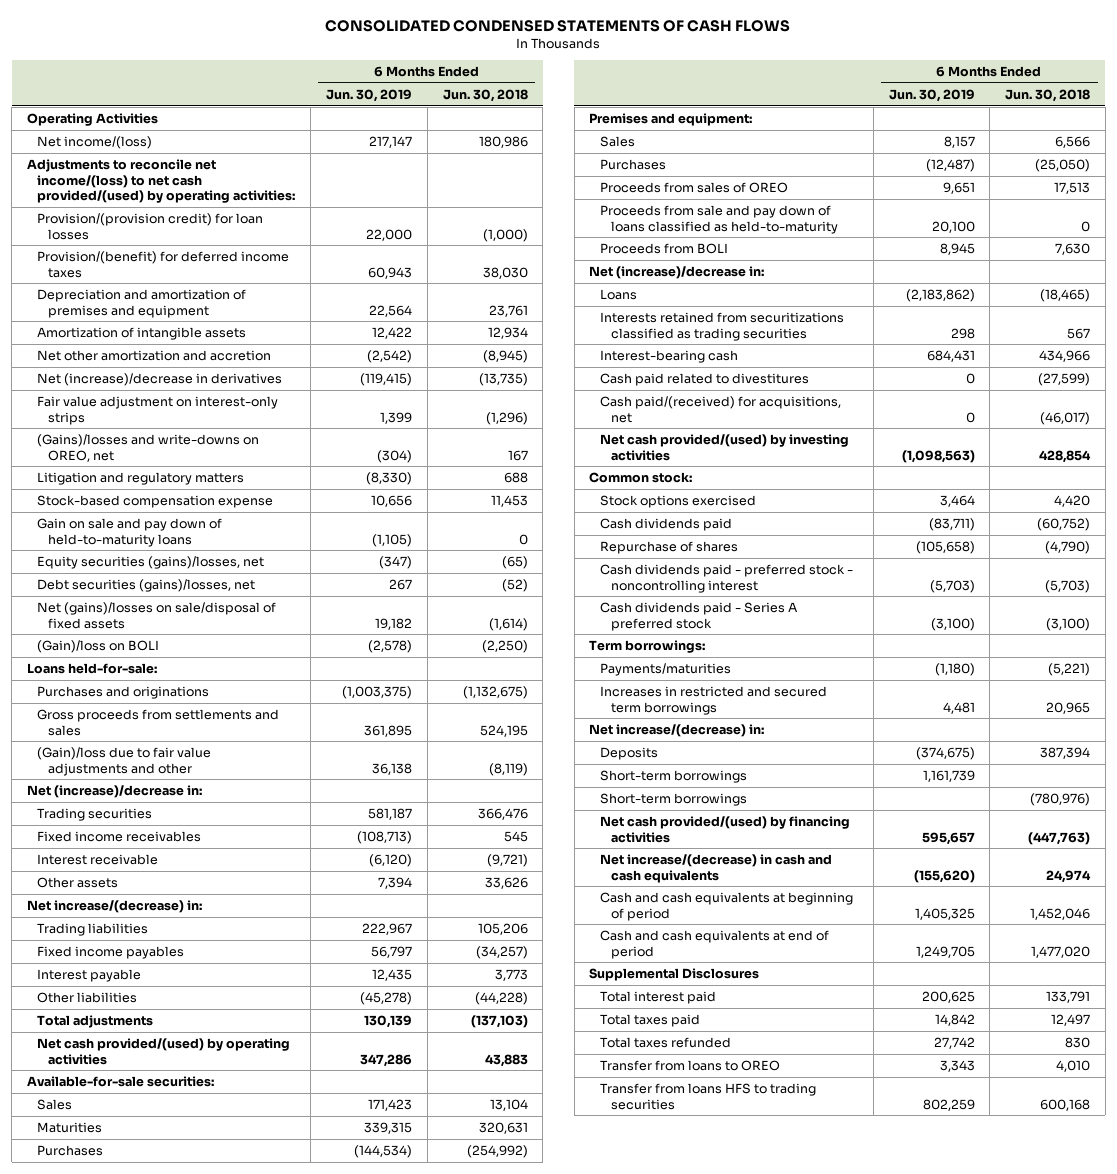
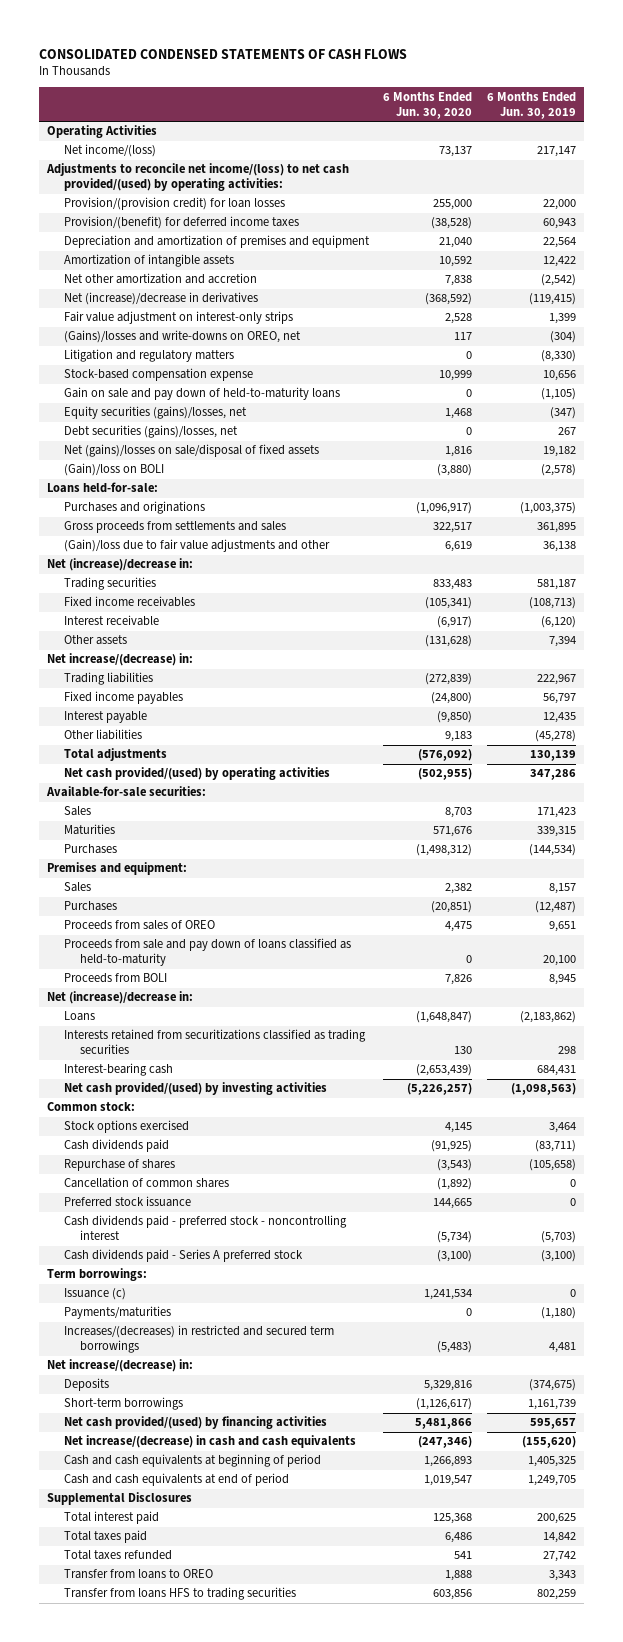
- | 6 Months Ended Jun. 30, 2019 | 6 Months Ended Jun. 30, 2018
+ | 6 Months Ended Jun. 30, 2020 | 6 Months Ended Jun. 30, 2019
- Cash paid related to divestitures | 0 | (27,599)
- Cash paid/(received) for acquisitions, net | 0 | (46,017)
+ Cancellation of common shares | (1,892) | 0
+ Preferred stock issuance | 144,665 | 0
+ Issuance (c) | 1,241,534 | 0
- Increases in restricted and secured term borrowings | 4,481 | 20,965
+ Increases/(decreases) in restricted and secured term borrowings | (5,483) | 4,481
- Short-term borrowings | | (780,976)

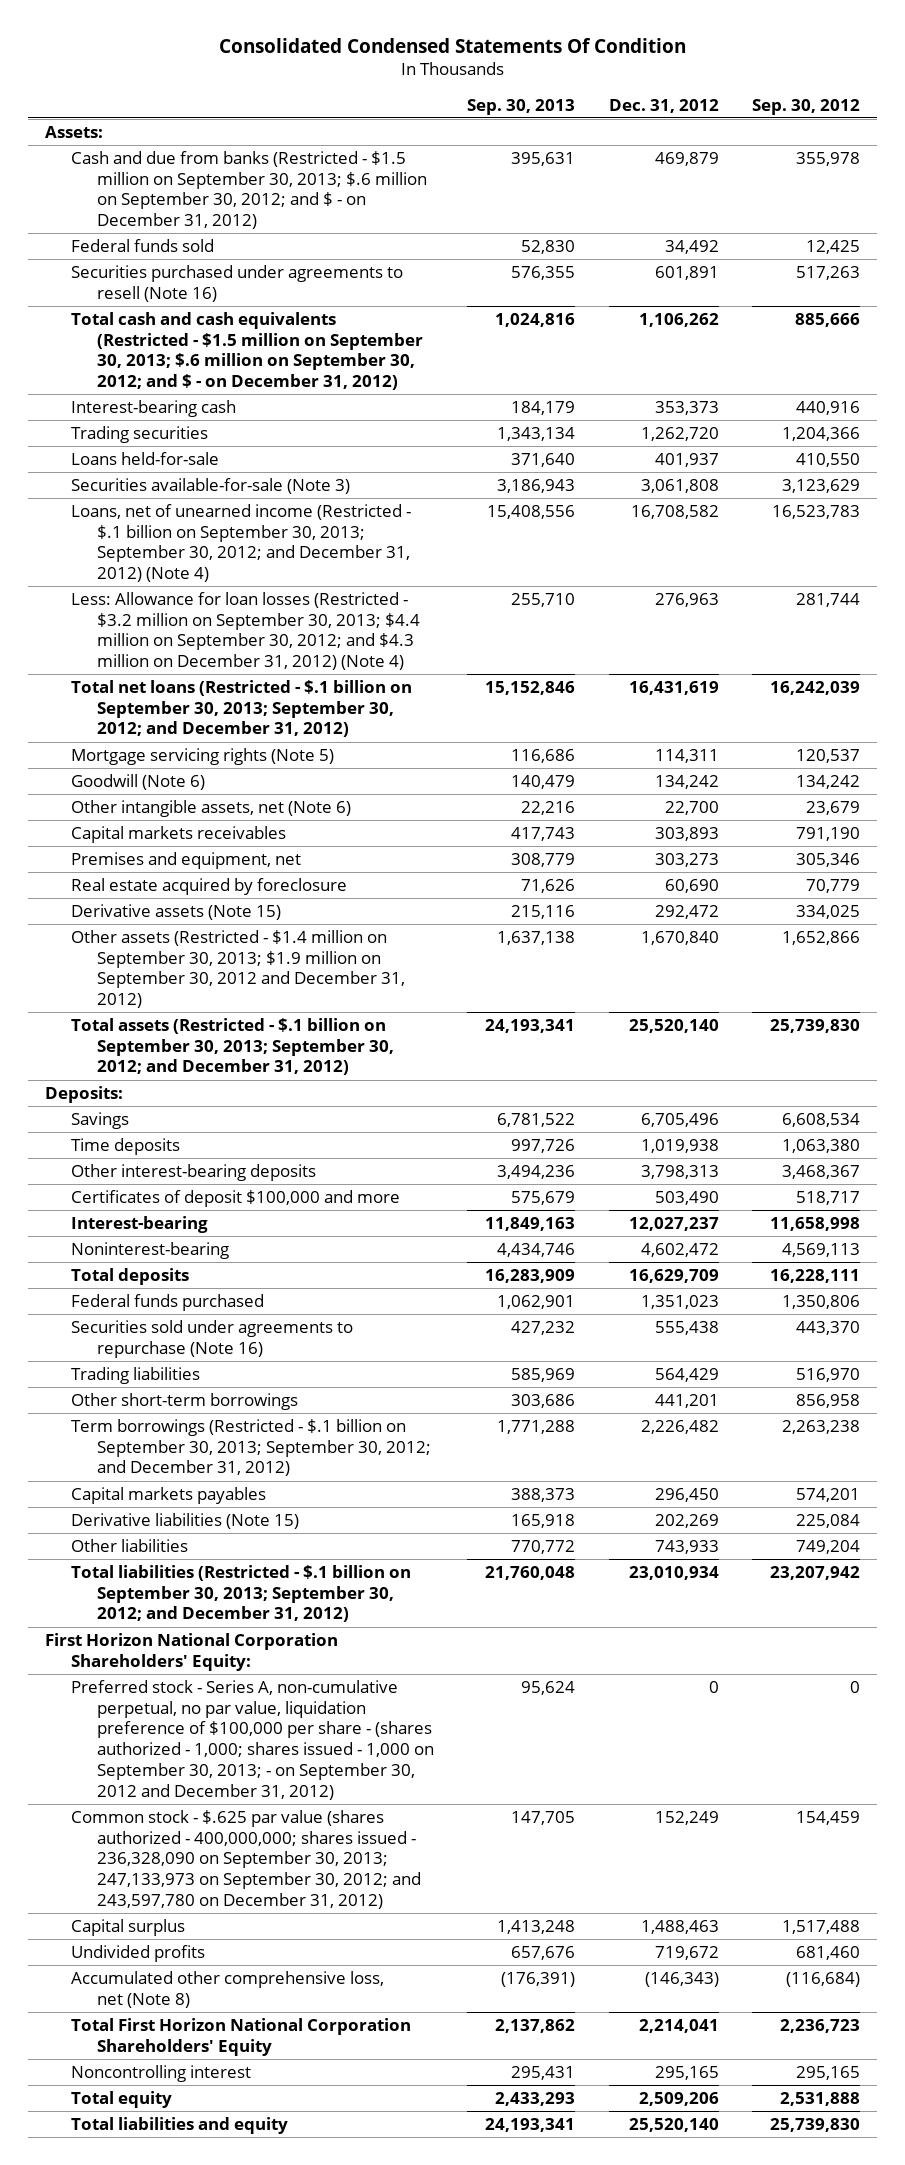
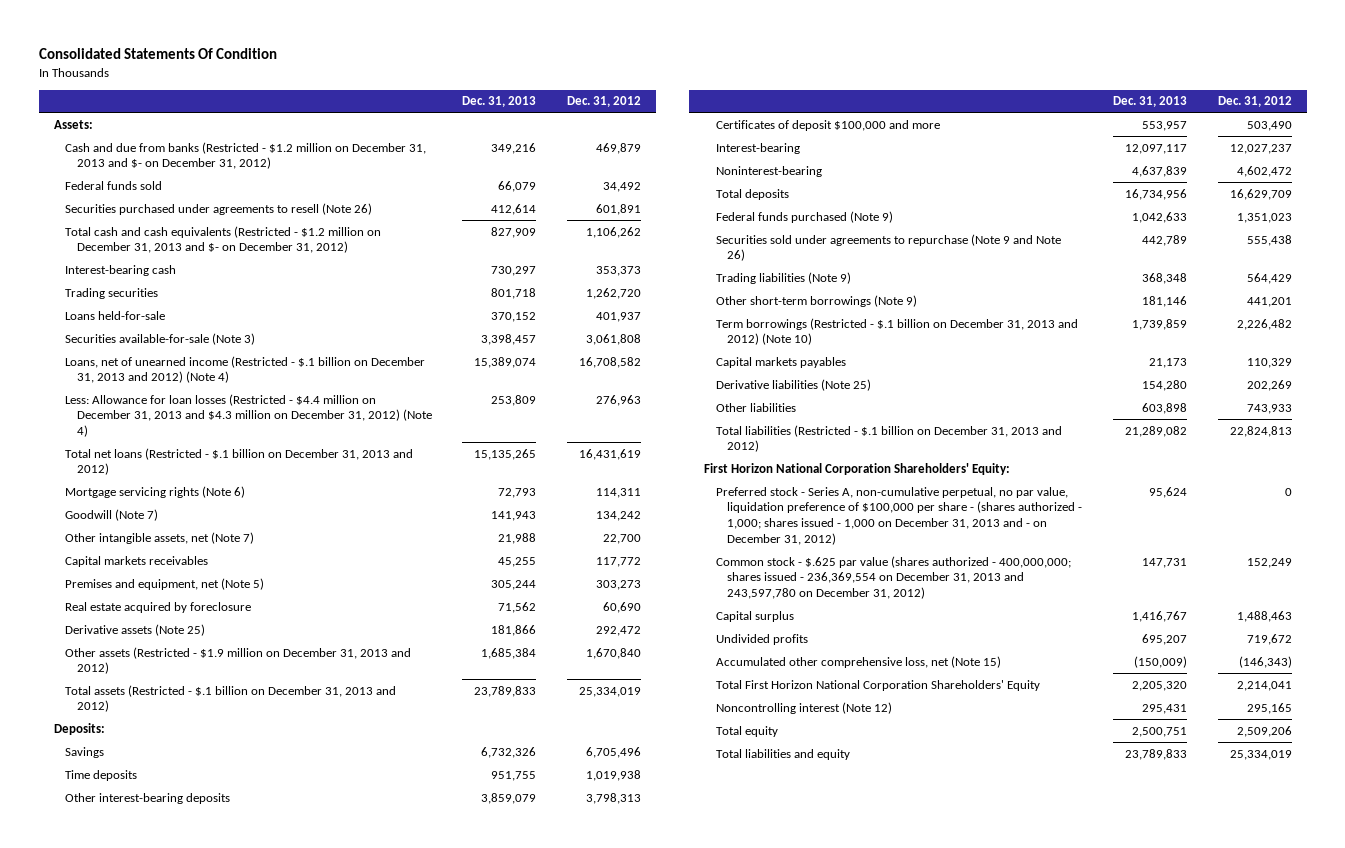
- Consolidated Condensed Statements Of Condition
+ Consolidated Statements Of Condition
- | Sep. 30, 2013 | Dec. 31, 2012 | Sep. 30, 2012
+ | Dec. 31, 2013 | Dec. 31, 2012
- Cash and due from banks (Restricted - $1.5 million on September 30, 2013; $.6 million on September 30, 2012; and $ - on December 31, 2012) | 395,631 | 469,879 | 355,978
+ Cash and due from banks (Restricted - $1.2 million on December 31, 2013 and $- on December 31, 2012) | 349,216 | 469,879
- Securities purchased under agreements to resell (Note 16) | 576,355 | 601,891 | 517,263
- Total cash and cash equivalents (Restricted - $1.5 million on September 30, 2013; $.6 million on September 30, 2012; and $ - on December 31, 2012) | 1,024,816 | 1,106,262 | 885,666
+ Securities purchased under agreements to resell (Note 26) | 412,614 | 601,891
+ Total cash and cash equivalents (Restricted - $1.2 million on December 31, 2013 and $- on December 31, 2012) | 827,909 | 1,106,262
- Loans, net of unearned income (Restricted - $.1 billion on September 30, 2013; September 30, 2012; and December 31, 2012) (Note 4) | 15,408,556 | 16,708,582 | 16,523,783
- Less: Allowance for loan losses (Restricted - $3.2 million on September 30, 2013; $4.4 million on September 30, 2012; and $4.3 million on December 31, 2012) (Note 4) | 255,710 | 276,963 | 281,744
- Total net loans (Restricted - $.1 billion on September 30, 2013; September 30, 2012; and December 31, 2012) | 15,152,846 | 16,431,619 | 16,242,039
- Mortgage servicing rights (Note 5) | 116,686 | 114,311 | 120,537
- Goodwill (Note 6) | 140,479 | 134,242 | 134,242
- Other intangible assets, net (Note 6) | 22,216 | 22,700 | 23,679
- Capital markets receivables | 417,743 | 303,893 | 791,190
- Premises and equipment, net | 308,779 | 303,273 | 305,346
+ Loans, net of unearned income (Restricted - $.1 billion on December 31, 2013 and 2012) (Note 4) | 15,389,074 | 16,708,582
+ Less: Allowance for loan losses (Restricted - $4.4 million on December 31, 2013 and $4.3 million on December 31, 2012) (Note 4) | 253,809 | 276,963
+ Total net loans (Restricted - $.1 billion on December 31, 2013 and 2012) | 15,135,265 | 16,431,619
+ Mortgage servicing rights (Note 6) | 72,793 | 114,311
+ Goodwill (Note 7) | 141,943 | 134,242
+ Other intangible assets, net (Note 7) | 21,988 | 22,700
+ Capital markets receivables | 45,255 | 117,772
+ Premises and equipment, net (Note 5) | 305,244 | 303,273
- Derivative assets (Note 15) | 215,116 | 292,472 | 334,025
- Other assets (Restricted - $1.4 million on September 30, 2013; $1.9 million on September 30, 2012 and December 31, 2012) | 1,637,138 | 1,670,840 | 1,652,866
- Total assets (Restricted - $.1 billion on September 30, 2013; September 30, 2012; and December 31, 2012) | 24,193,341 | 25,520,140 | 25,739,830
+ Derivative assets (Note 25) | 181,866 | 292,472
+ Other assets (Restricted - $1.9 million on December 31, 2013 and 2012) | 1,685,384 | 1,670,840
+ Total assets (Restricted - $.1 billion on December 31, 2013 and 2012) | 23,789,833 | 25,334,019
- Federal funds purchased | 1,062,901 | 1,351,023 | 1,350,806
- Securities sold under agreements to repurchase (Note 16) | 427,232 | 555,438 | 443,370
- Trading liabilities | 585,969 | 564,429 | 516,970
- Other short-term borrowings | 303,686 | 441,201 | 856,958
- Term borrowings (Restricted - $.1 billion on September 30, 2013; September 30, 2012; and December 31, 2012) | 1,771,288 | 2,226,482 | 2,263,238
- Capital markets payables | 388,373 | 296,450 | 574,201
- Derivative liabilities (Note 15) | 165,918 | 202,269 | 225,084
+ Federal funds purchased (Note 9) | 1,042,633 | 1,351,023
+ Securities sold under agreements to repurchase (Note 9 and Note 26) | 442,789 | 555,438
+ Trading liabilities (Note 9) | 368,348 | 564,429
+ Other short-term borrowings (Note 9) | 181,146 | 441,201
+ Term borrowings (Restricted - $.1 billion on December 31, 2013 and 2012) (Note 10) | 1,739,859 | 2,226,482
+ Capital markets payables | 21,173 | 110,329
+ Derivative liabilities (Note 25) | 154,280 | 202,269
- Total liabilities (Restricted - $.1 billion on September 30, 2013; September 30, 2012; and December 31, 2012) | 21,760,048 | 23,010,934 | 23,207,942
+ Total liabilities (Restricted - $.1 billion on December 31, 2013 and 2012) | 21,289,082 | 22,824,813
- Preferred stock - Series A, non-cumulative perpetual, no par value, liquidation preference of $100,000 per share - (shares authorized - 1,000; shares issued - 1,000 on September 30, 2013; - on September 30, 2012 and December 31, 2012) | 95,624 | 0 | 0
- Common stock - $.625 par value (shares authorized - 400,000,000; shares issued - 236,328,090 on September 30, 2013; 247,133,973 on September 30, 2012; and 243,597,780 on December 31, 2012) | 147,705 | 152,249 | 154,459
+ Preferred stock - Series A, non-cumulative perpetual, no par value, liquidation preference of $100,000 per share - (shares authorized - 1,000; shares issued - 1,000 on December 31, 2013 and - on December 31, 2012) | 95,624 | 0
+ Common stock - $.625 par value (shares authorized - 400,000,000; shares issued - 236,369,554 on December 31, 2013 and 243,597,780 on December 31, 2012) | 147,731 | 152,249
- Accumulated other comprehensive loss, net (Note 8) | (176,391) | (146,343) | (116,684)
+ Accumulated other comprehensive loss, net (Note 15) | (150,009) | (146,343)
- Noncontrolling interest | 295,431 | 295,165 | 295,165
+ Noncontrolling interest (Note 12) | 295,431 | 295,165
- Total liabilities and equity | 24,193,341 | 25,520,140 | 25,739,830
+ Total liabilities and equity | 23,789,833 | 25,334,019

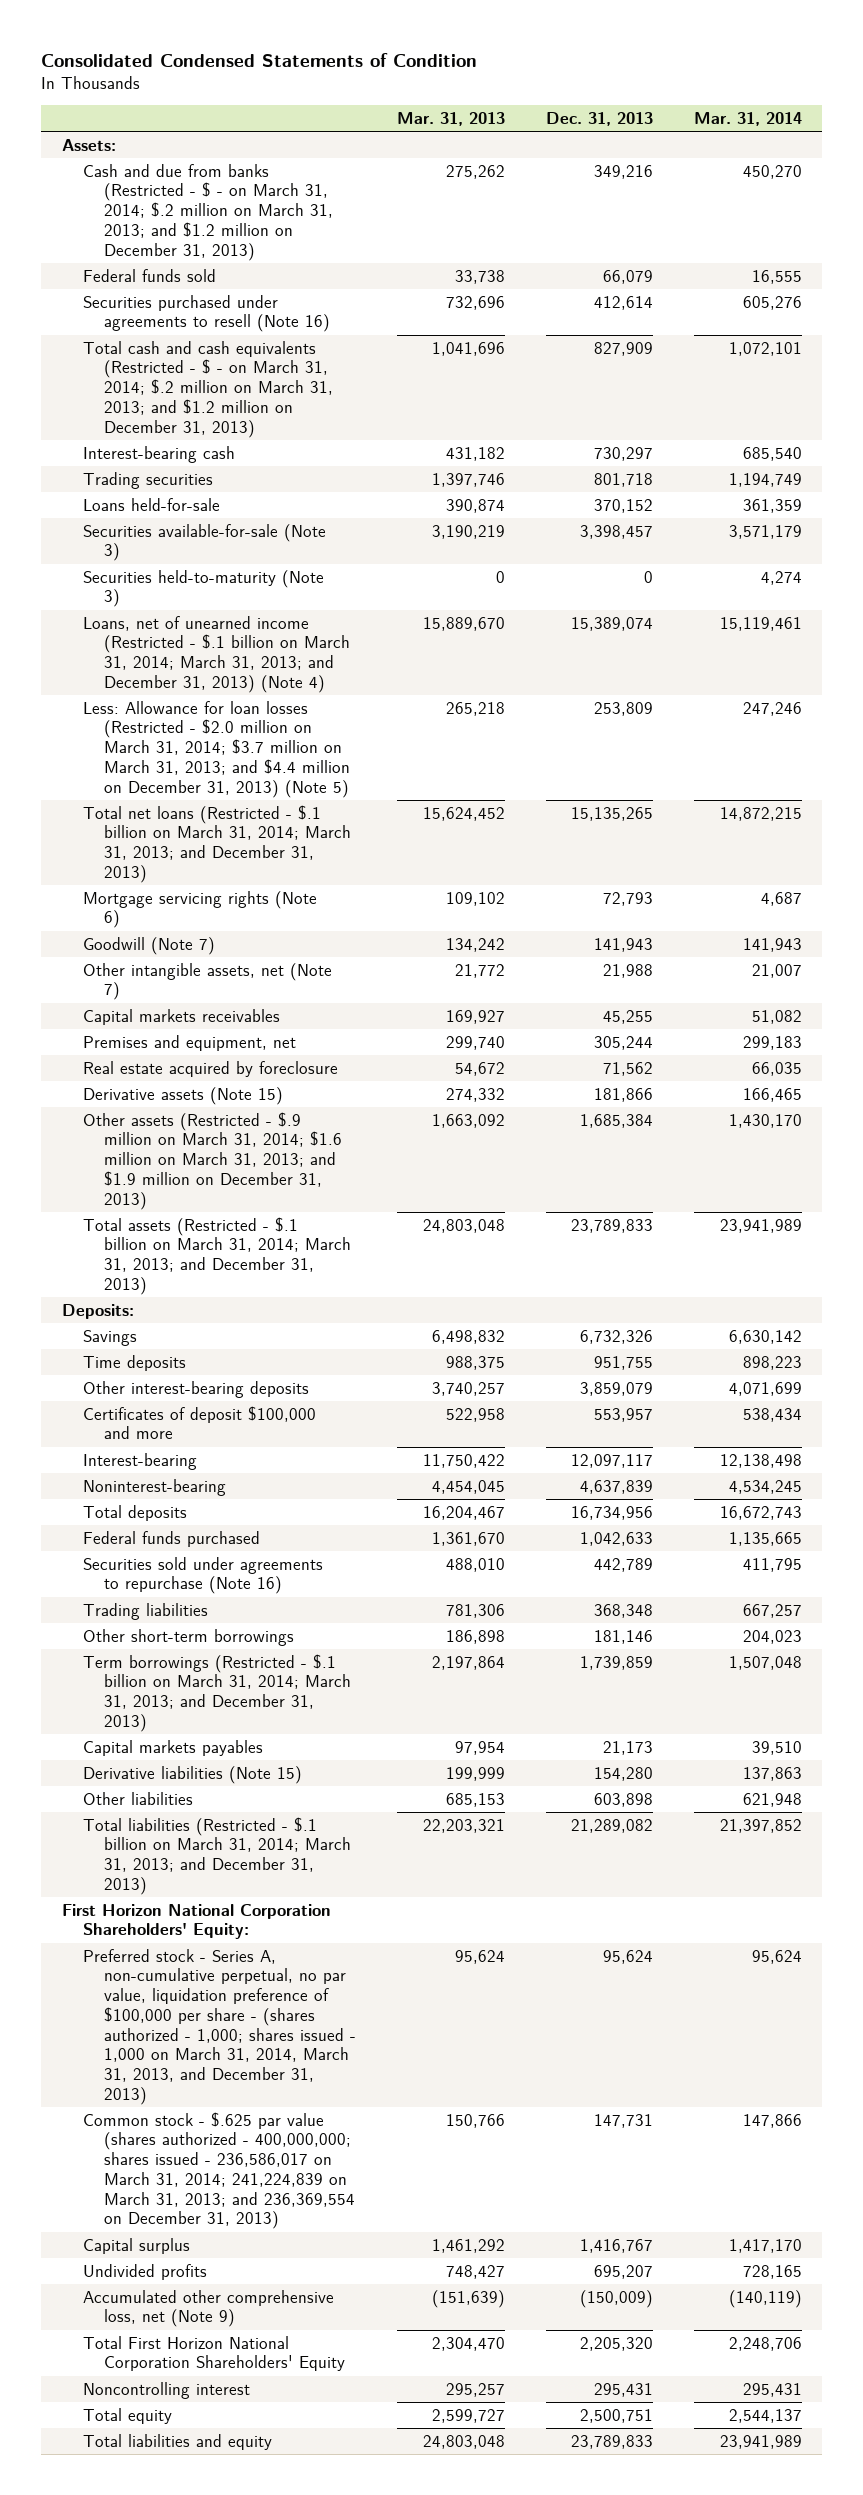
- Consolidated Statements Of Condition
+ Consolidated Condensed Statements of Condition
- | Dec. 31, 2013 | Dec. 31, 2012
+ | Mar. 31, 2013 | Dec. 31, 2013 | Mar. 31, 2014
- Cash and due from banks (Restricted - $1.2 million on December 31, 2013 and $- on December 31, 2012) | 349,216 | 469,879
+ Cash and due from banks (Restricted - $ - on March 31, 2014; $.2 million on March 31, 2013; and $1.2 million on December 31, 2013) | 275,262 | 349,216 | 450,270
- Securities purchased under agreements to resell (Note 26) | 412,614 | 601,891
- Total cash and cash equivalents (Restricted - $1.2 million on December 31, 2013 and $- on December 31, 2012) | 827,909 | 1,106,262
+ Securities purchased under agreements to resell (Note 16) | 732,696 | 412,614 | 605,276
+ Total cash and cash equivalents (Restricted - $ - on March 31, 2014; $.2 million on March 31, 2013; and $1.2 million on December 31, 2013) | 1,041,696 | 827,909 | 1,072,101
- Loans, net of unearned income (Restricted - $.1 billion on December 31, 2013 and 2012) (Note 4) | 15,389,074 | 16,708,582
- Less: Allowance for loan losses (Restricted - $4.4 million on December 31, 2013 and $4.3 million on December 31, 2012) (Note 4) | 253,809 | 276,963
- Total net loans (Restricted - $.1 billion on December 31, 2013 and 2012) | 15,135,265 | 16,431,619
+ Securities held-to-maturity (Note 3) | 0 | 0 | 4,274
+ Loans, net of unearned income (Restricted - $.1 billion on March 31, 2014; March 31, 2013; and December 31, 2013) (Note 4) | 15,889,670 | 15,389,074 | 15,119,461
+ Less: Allowance for loan losses (Restricted - $2.0 million on March 31, 2014; $3.7 million on March 31, 2013; and $4.4 million on December 31, 2013) (Note 5) | 265,218 | 253,809 | 247,246
+ Total net loans (Restricted - $.1 billion on March 31, 2014; March 31, 2013; and December 31, 2013) | 15,624,452 | 15,135,265 | 14,872,215
- Premises and equipment, net (Note 5) | 305,244 | 303,273
+ Premises and equipment, net | 299,740 | 305,244 | 299,183
- Derivative assets (Note 25) | 181,866 | 292,472
- Other assets (Restricted - $1.9 million on December 31, 2013 and 2012) | 1,685,384 | 1,670,840
- Total assets (Restricted - $.1 billion on December 31, 2013 and 2012) | 23,789,833 | 25,334,019
+ Derivative assets (Note 15) | 274,332 | 181,866 | 166,465
+ Other assets (Restricted - $.9 million on March 31, 2014; $1.6 million on March 31, 2013; and $1.9 million on December 31, 2013) | 1,663,092 | 1,685,384 | 1,430,170
+ Total assets (Restricted - $.1 billion on March 31, 2014; March 31, 2013; and December 31, 2013) | 24,803,048 | 23,789,833 | 23,941,989
- Federal funds purchased (Note 9) | 1,042,633 | 1,351,023
- Securities sold under agreements to repurchase (Note 9 and Note 26) | 442,789 | 555,438
- Trading liabilities (Note 9) | 368,348 | 564,429
- Other short-term borrowings (Note 9) | 181,146 | 441,201
- Term borrowings (Restricted - $.1 billion on December 31, 2013 and 2012) (Note 10) | 1,739,859 | 2,226,482
+ Federal funds purchased | 1,361,670 | 1,042,633 | 1,135,665
+ Securities sold under agreements to repurchase (Note 16) | 488,010 | 442,789 | 411,795
+ Trading liabilities | 781,306 | 368,348 | 667,257
+ Other short-term borrowings | 186,898 | 181,146 | 204,023
+ Term borrowings (Restricted - $.1 billion on March 31, 2014; March 31, 2013; and December 31, 2013) | 2,197,864 | 1,739,859 | 1,507,048
- Derivative liabilities (Note 25) | 154,280 | 202,269
+ Derivative liabilities (Note 15) | 199,999 | 154,280 | 137,863
- Total liabilities (Restricted - $.1 billion on December 31, 2013 and 2012) | 21,289,082 | 22,824,813
+ Total liabilities (Restricted - $.1 billion on March 31, 2014; March 31, 2013; and December 31, 2013) | 22,203,321 | 21,289,082 | 21,397,852
- Preferred stock - Series A, non-cumulative perpetual, no par value, liquidation preference of $100,000 per share - (shares authorized - 1,000; shares issued - 1,000 on December 31, 2013 and - on December 31, 2012) | 95,624 | 0
- Common stock - $.625 par value (shares authorized - 400,000,000; shares issued - 236,369,554 on December 31, 2013 and 243,597,780 on December 31, 2012) | 147,731 | 152,249
+ Preferred stock - Series A, non-cumulative perpetual, no par value, liquidation preference of $100,000 per share - (shares authorized - 1,000; shares issued - 1,000 on March 31, 2014, March 31, 2013, and December 31, 2013) | 95,624 | 95,624 | 95,624
+ Common stock - $.625 par value (shares authorized - 400,000,000; shares issued - 236,586,017 on March 31, 2014; 241,224,839 on March 31, 2013; and 236,369,554 on December 31, 2013) | 150,766 | 147,731 | 147,866
- Accumulated other comprehensive loss, net (Note 15) | (150,009) | (146,343)
+ Accumulated other comprehensive loss, net (Note 9) | (151,639) | (150,009) | (140,119)
- Noncontrolling interest (Note 12) | 295,431 | 295,165
+ Noncontrolling interest | 295,257 | 295,431 | 295,431

